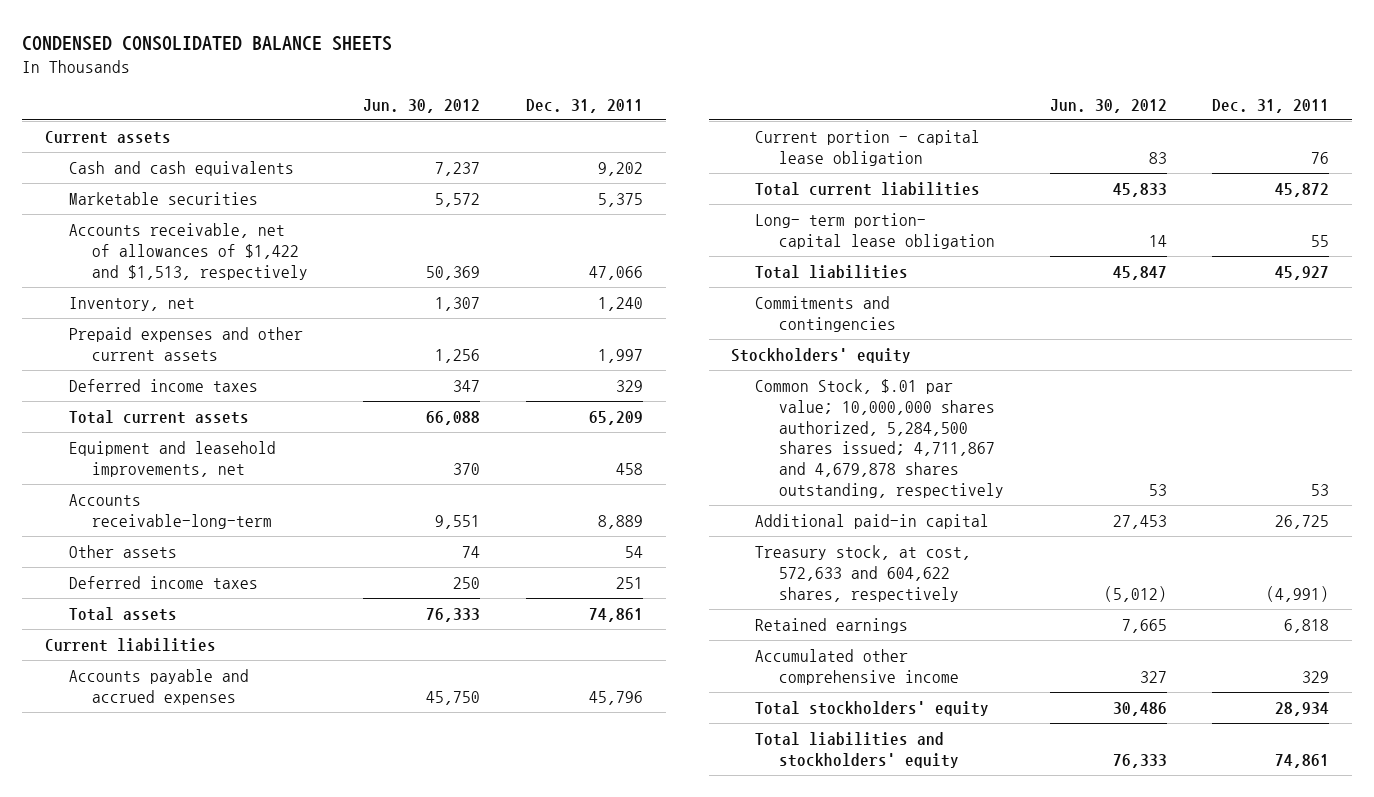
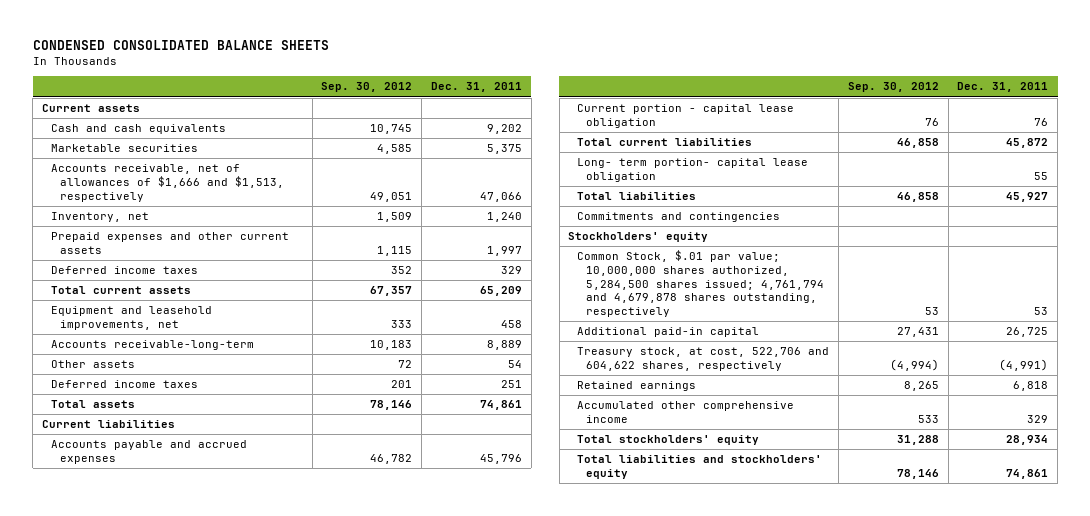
- | Jun. 30, 2012 | Dec. 31, 2011
+ | Sep. 30, 2012 | Dec. 31, 2011
- Accounts receivable, net of allowances of $1,422 and $1,513, respectively | 50,369 | 47,066
+ Accounts receivable, net of allowances of $1,666 and $1,513, respectively | 49,051 | 47,066
- Common Stock, $.01 par value; 10,000,000 shares authorized, 5,284,500 shares issued; 4,711,867 and 4,679,878 shares outstanding, respectively | 53 | 53
+ Common Stock, $.01 par value; 10,000,000 shares authorized, 5,284,500 shares issued; 4,761,794 and 4,679,878 shares outstanding, respectively | 53 | 53
- Treasury stock, at cost, 572,633 and 604,622 shares, respectively | (5,012) | (4,991)
+ Treasury stock, at cost, 522,706 and 604,622 shares, respectively | (4,994) | (4,991)

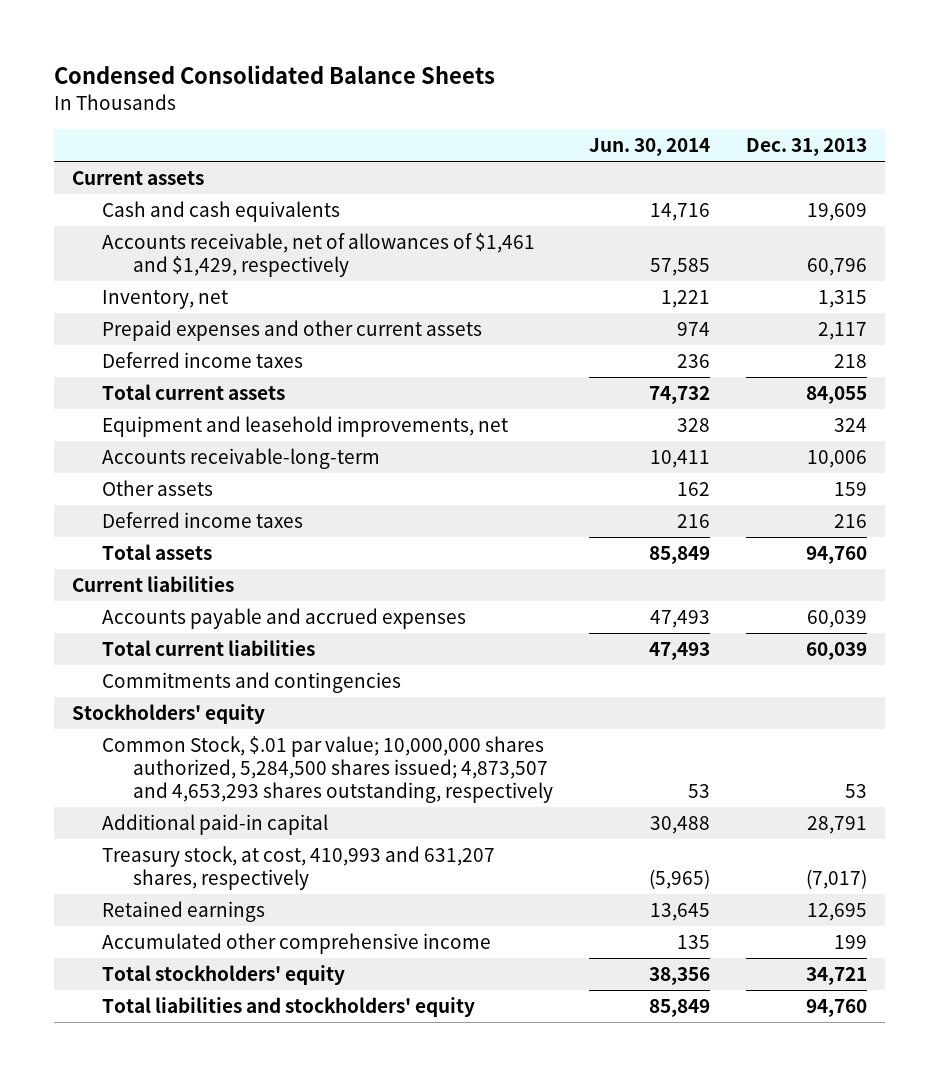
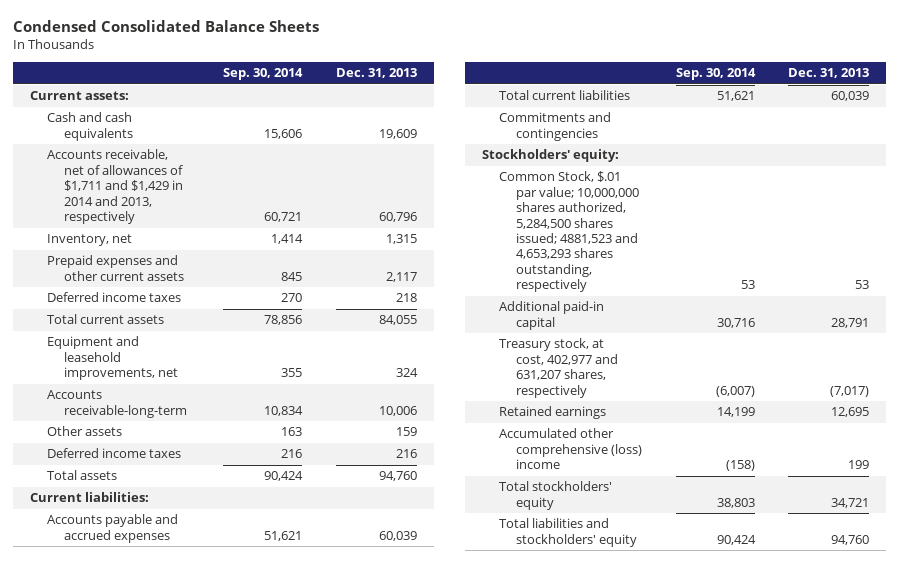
- | Jun. 30, 2014 | Dec. 31, 2013
+ | Sep. 30, 2014 | Dec. 31, 2013
- Current assets
+ Current assets:
- Accounts receivable, net of allowances of $1,461 and $1,429, respectively | 57,585 | 60,796
+ Accounts receivable, net of allowances of $1,711 and $1,429 in 2014 and 2013, respectively | 60,721 | 60,796
- Current liabilities
+ Current liabilities:
- Stockholders' equity
- Common Stock, $.01 par value; 10,000,000 shares authorized, 5,284,500 shares issued; 4,873,507 and 4,653,293 shares outstanding, respectively | 53 | 53
+ Stockholders' equity:
+ Common Stock, $.01 par value; 10,000,000 shares authorized, 5,284,500 shares issued; 4881,523 and 4,653,293 shares outstanding, respectively | 53 | 53
- Treasury stock, at cost, 410,993 and 631,207 shares, respectively | (5,965) | (7,017)
+ Treasury stock, at cost, 402,977 and 631,207 shares, respectively | (6,007) | (7,017)
- Accumulated other comprehensive income | 135 | 199
+ Accumulated other comprehensive (loss) income | (158) | 199

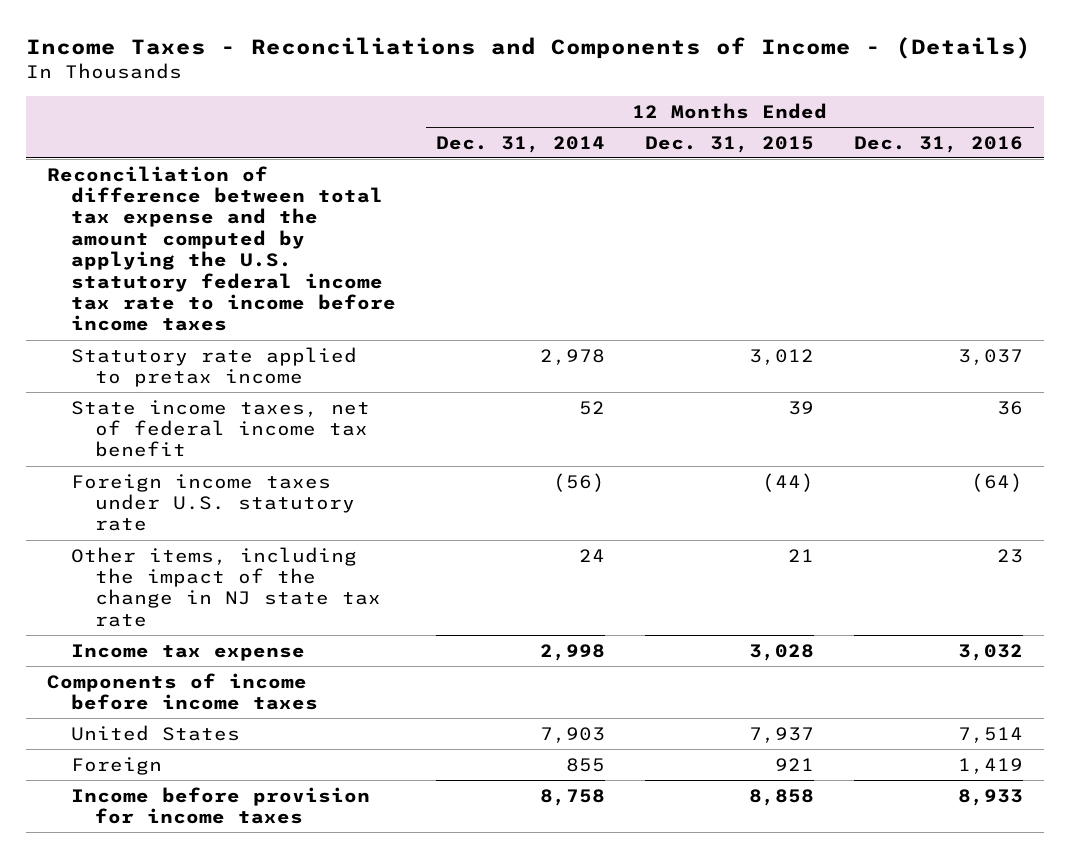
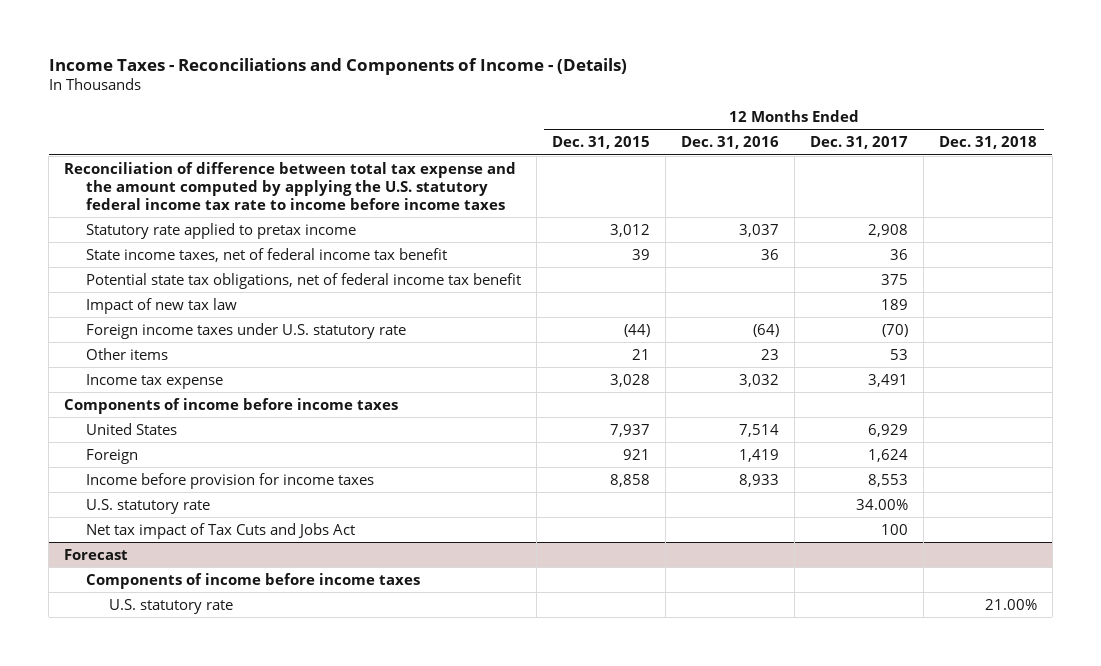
- | 12 Months Ended Dec. 31, 2014 | 12 Months Ended Dec. 31, 2015 | 12 Months Ended Dec. 31, 2016
+ | 12 Months Ended Dec. 31, 2015 | 12 Months Ended Dec. 31, 2016 | 12 Months Ended Dec. 31, 2017 | 12 Months Ended Dec. 31, 2018
+ Potential state tax obligations, net of federal income tax benefit | | | 375 |
+ Impact of new tax law | | | 189 |
- Other items, including the impact of the change in NJ state tax rate | 24 | 21 | 23
+ Other items | 21 | 23 | 53 |
+ U.S. statutory rate | | | 34.00% |
+ Net tax impact of Tax Cuts and Jobs Act | | | 100 |
+ Forecast
+ Components of income before income taxes
+ U.S. statutory rate | | | | 21.00%

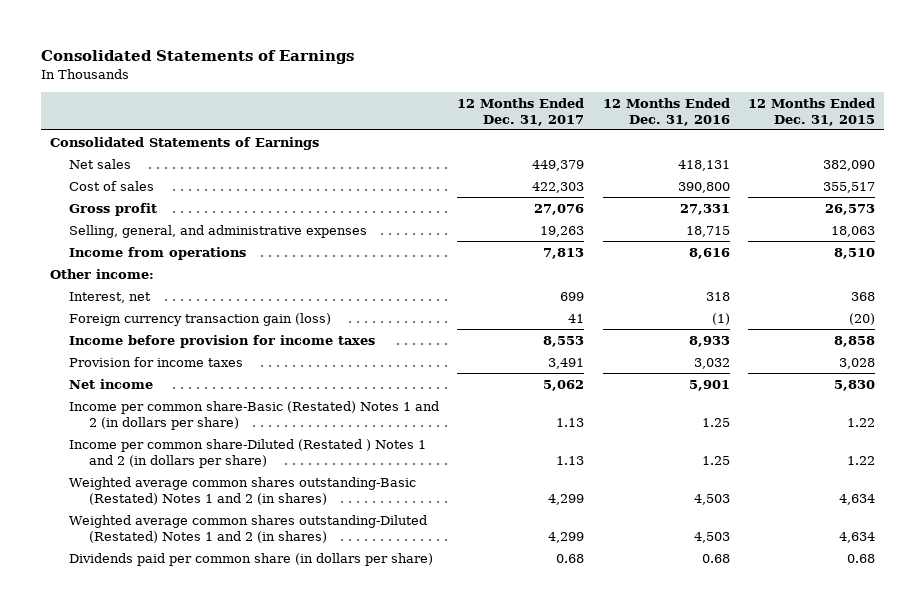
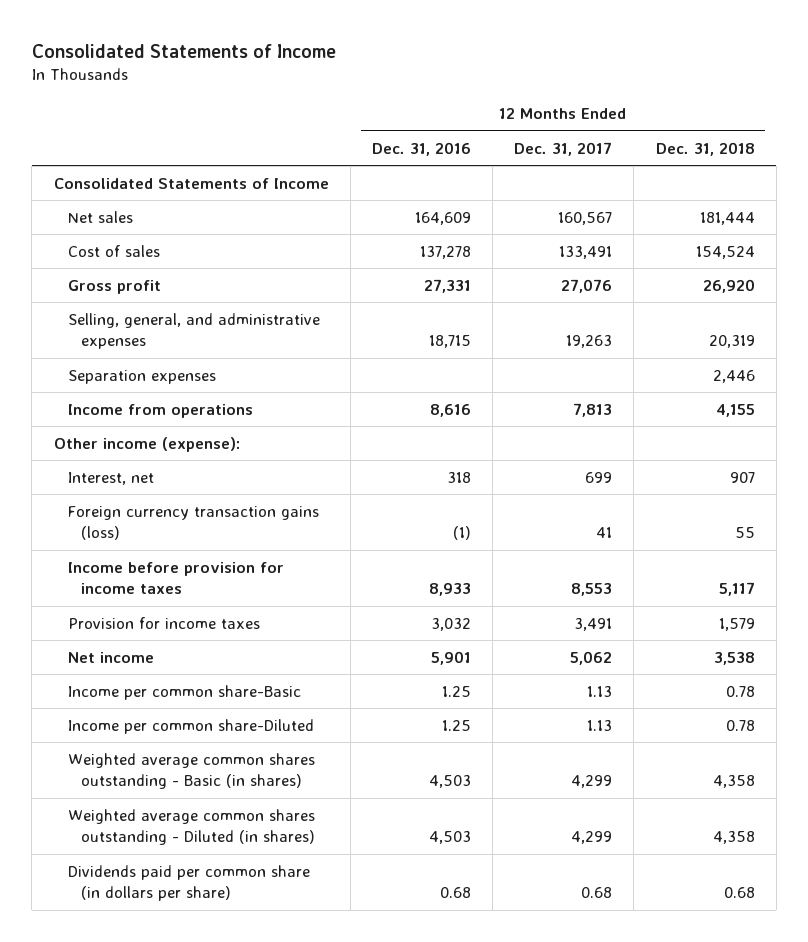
- Consolidated Statements of Earnings
+ Consolidated Statements of Income
- | 12 Months Ended Dec. 31, 2017 | 12 Months Ended Dec. 31, 2016 | 12 Months Ended Dec. 31, 2015
+ | 12 Months Ended Dec. 31, 2016 | 12 Months Ended Dec. 31, 2017 | 12 Months Ended Dec. 31, 2018
- Consolidated Statements of Earnings
- Net sales | 449,379 | 418,131 | 382,090
- Cost of sales | 422,303 | 390,800 | 355,517
+ Consolidated Statements of Income
+ Net sales | 164,609 | 160,567 | 181,444
+ Cost of sales | 137,278 | 133,491 | 154,524
+ Separation expenses | | | 2,446
- Other income:
+ Other income (expense):
- Foreign currency transaction gain (loss) | 41 | (1) | (20)
+ Foreign currency transaction gains (loss) | (1) | 41 | 55
- Income per common share-Basic (Restated) Notes 1 and 2 (in dollars per share) | 1.13 | 1.25 | 1.22
- Income per common share-Diluted (Restated ) Notes 1 and 2 (in dollars per share) | 1.13 | 1.25 | 1.22
- Weighted average common shares outstanding-Basic (Restated) Notes 1 and 2 (in shares) | 4,299 | 4,503 | 4,634
- Weighted average common shares outstanding-Diluted (Restated) Notes 1 and 2 (in shares) | 4,299 | 4,503 | 4,634
+ Income per common share-Basic | 1.25 | 1.13 | 0.78
+ Income per common share-Diluted | 1.25 | 1.13 | 0.78
+ Weighted average common shares outstanding - Basic (in shares) | 4,503 | 4,299 | 4,358
+ Weighted average common shares outstanding - Diluted (in shares) | 4,503 | 4,299 | 4,358

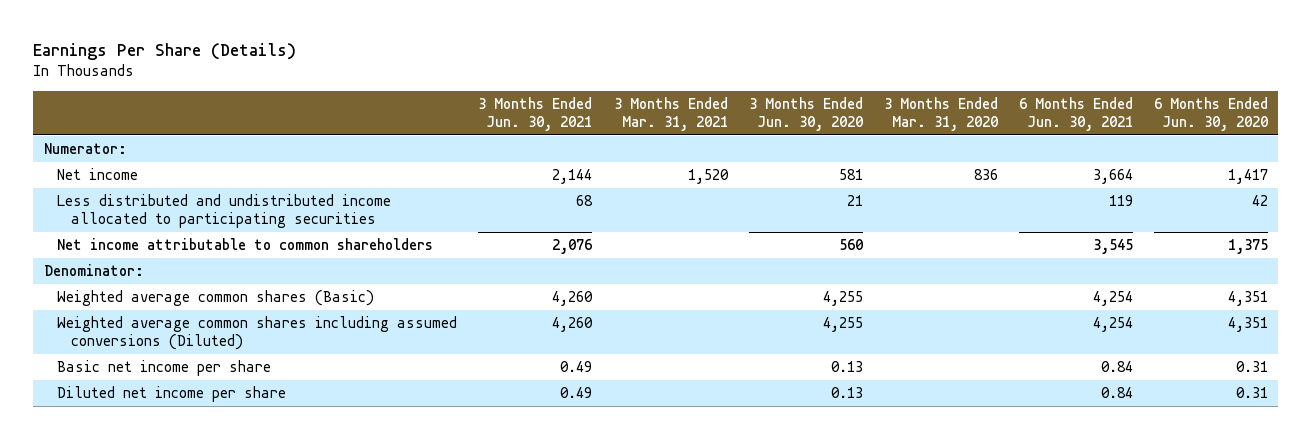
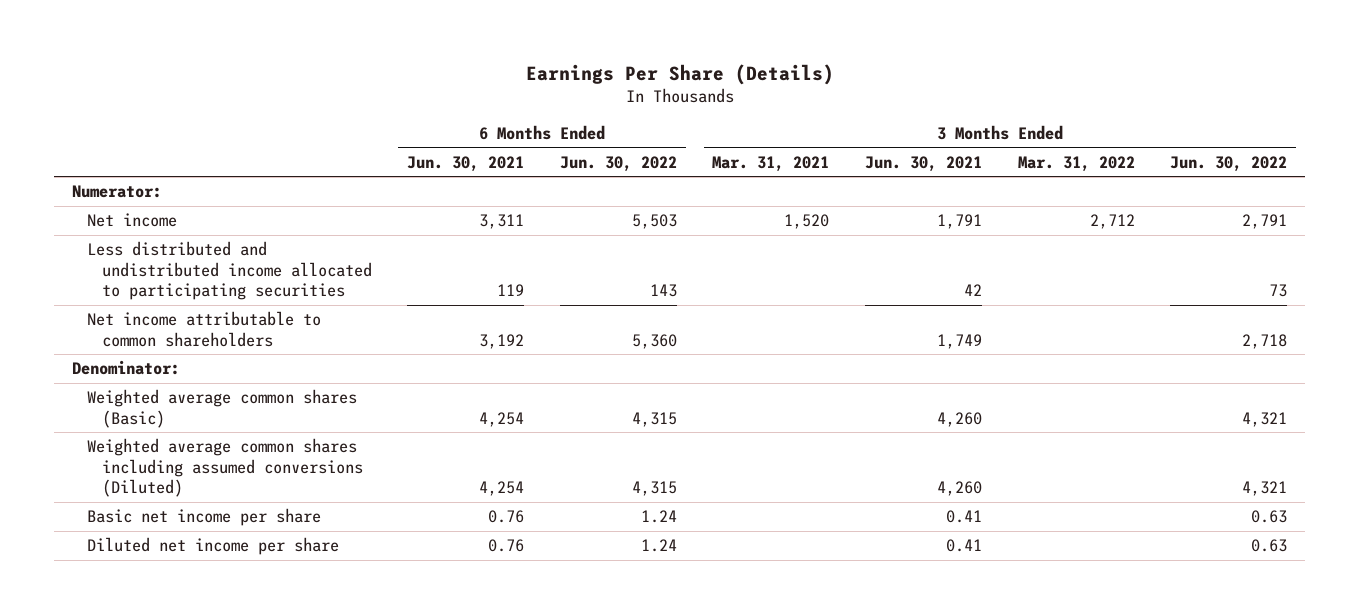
- | 3 Months Ended Jun. 30, 2021 | 3 Months Ended Mar. 31, 2021 | 3 Months Ended Jun. 30, 2020 | 3 Months Ended Mar. 31, 2020 | 6 Months Ended Jun. 30, 2021 | 6 Months Ended Jun. 30, 2020
+ | 6 Months Ended Jun. 30, 2021 | 6 Months Ended Jun. 30, 2022 | 3 Months Ended Mar. 31, 2021 | 3 Months Ended Jun. 30, 2021 | 3 Months Ended Mar. 31, 2022 | 3 Months Ended Jun. 30, 2022
- Net income | 2,144 | 1,520 | 581 | 836 | 3,664 | 1,417
- Less distributed and undistributed income allocated to participating securities | 68 | | 21 | | 119 | 42
- Net income attributable to common shareholders | 2,076 | | 560 | | 3,545 | 1,375
+ Net income | 3,311 | 5,503 | 1,520 | 1,791 | 2,712 | 2,791
+ Less distributed and undistributed income allocated to participating securities | 119 | 143 | | 42 | | 73
+ Net income attributable to common shareholders | 3,192 | 5,360 | | 1,749 | | 2,718
- Basic net income per share | 0.49 | | 0.13 | | 0.84 | 0.31
- Diluted net income per share | 0.49 | | 0.13 | | 0.84 | 0.31
+ Basic net income per share | 0.76 | 1.24 | | 0.41 | | 0.63
+ Diluted net income per share | 0.76 | 1.24 | | 0.41 | | 0.63

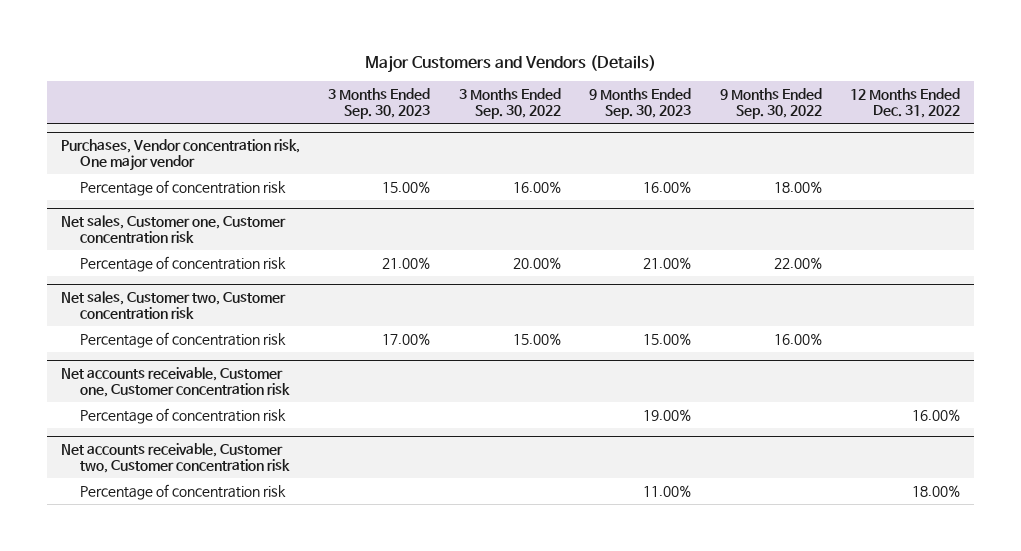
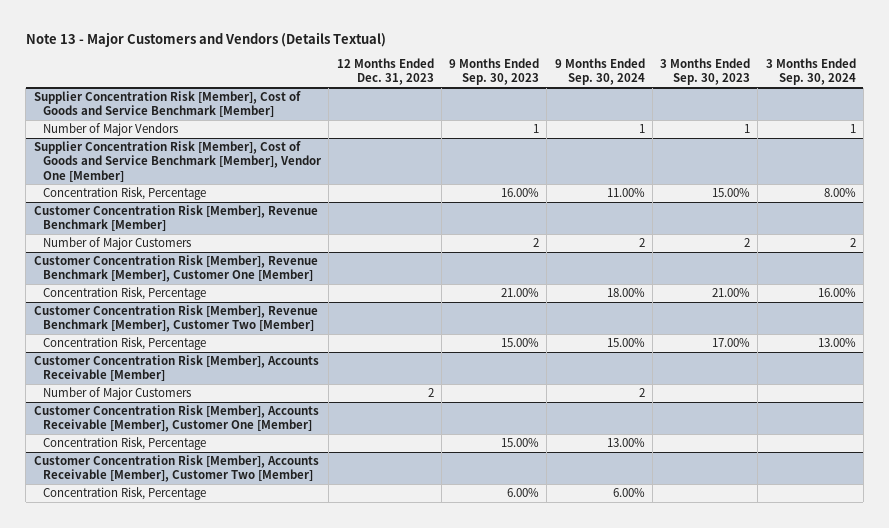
- Major Customers and Vendors (Details)
+ Note 13 - Major Customers and Vendors (Details Textual)
- | 3 Months Ended Sep. 30, 2023 | 3 Months Ended Sep. 30, 2022 | 9 Months Ended Sep. 30, 2023 | 9 Months Ended Sep. 30, 2022 | 12 Months Ended Dec. 31, 2022
+ | 12 Months Ended Dec. 31, 2023 | 9 Months Ended Sep. 30, 2023 | 9 Months Ended Sep. 30, 2024 | 3 Months Ended Sep. 30, 2023 | 3 Months Ended Sep. 30, 2024
- Purchases, Vendor concentration risk, One major vendor
- Percentage of concentration risk | 15.00% | 16.00% | 16.00% | 18.00% |
- Net sales, Customer one, Customer concentration risk
- Percentage of concentration risk | 21.00% | 20.00% | 21.00% | 22.00% |
- Net sales, Customer two, Customer concentration risk
- Percentage of concentration risk | 17.00% | 15.00% | 15.00% | 16.00% |
- Net accounts receivable, Customer one, Customer concentration risk
- Percentage of concentration risk | | | 19.00% | | 16.00%
- Net accounts receivable, Customer two, Customer concentration risk
- Percentage of concentration risk | | | 11.00% | | 18.00%
+ Supplier Concentration Risk [Member], Cost of Goods and Service Benchmark [Member]
+ Number of Major Vendors | | 1 | 1 | 1 | 1
+ Supplier Concentration Risk [Member], Cost of Goods and Service Benchmark [Member], Vendor One [Member]
+ Concentration Risk, Percentage | | 16.00% | 11.00% | 15.00% | 8.00%
+ Customer Concentration Risk [Member], Revenue Benchmark [Member]
+ Number of Major Customers | | 2 | 2 | 2 | 2
+ Customer Concentration Risk [Member], Revenue Benchmark [Member], Customer One [Member]
+ Concentration Risk, Percentage | | 21.00% | 18.00% | 21.00% | 16.00%
+ Customer Concentration Risk [Member], Revenue Benchmark [Member], Customer Two [Member]
+ Concentration Risk, Percentage | | 15.00% | 15.00% | 17.00% | 13.00%
+ Customer Concentration Risk [Member], Accounts Receivable [Member]
+ Number of Major Customers | 2 | | 2 | |
+ Customer Concentration Risk [Member], Accounts Receivable [Member], Customer One [Member]
+ Concentration Risk, Percentage | | 15.00% | 13.00% | |
+ Customer Concentration Risk [Member], Accounts Receivable [Member], Customer Two [Member]
+ Concentration Risk, Percentage | | 6.00% | 6.00% | |

